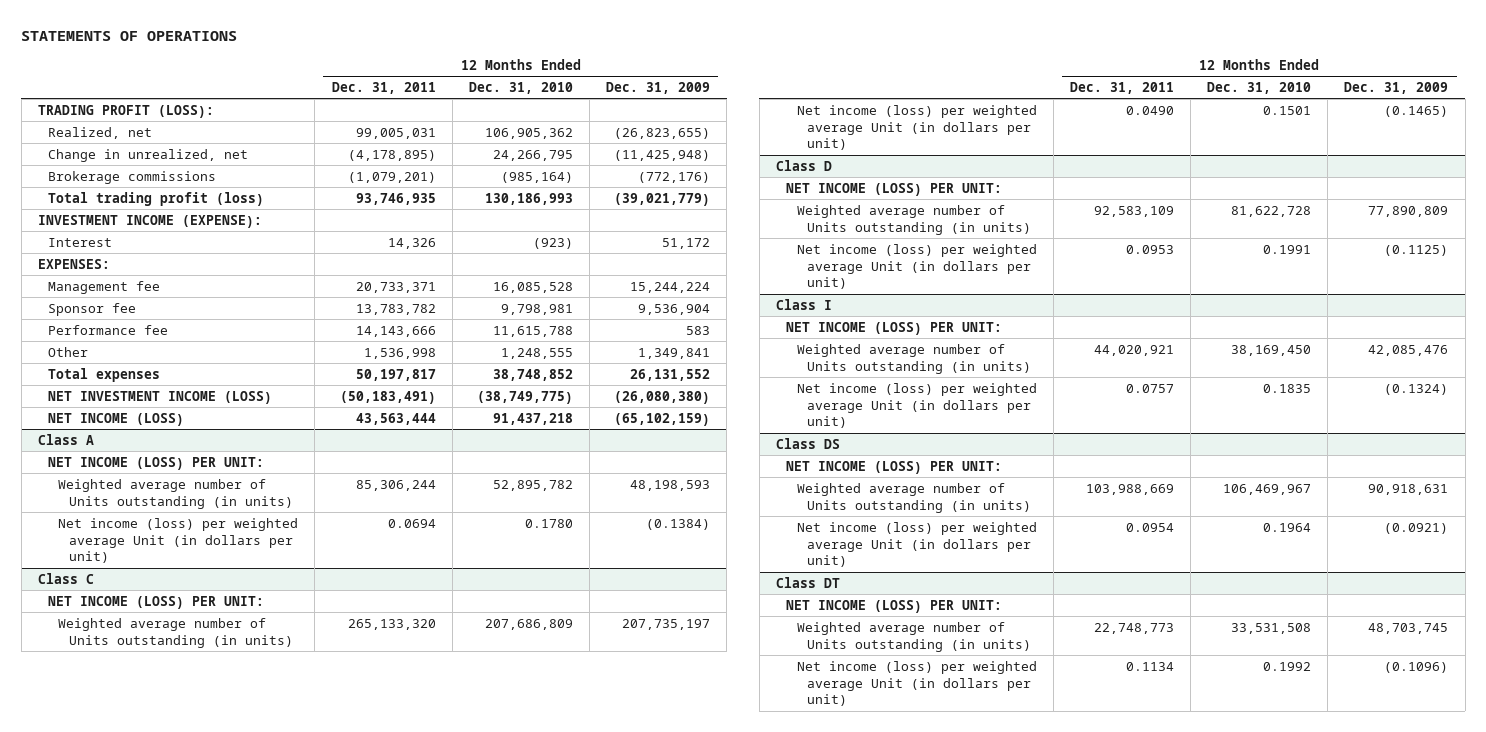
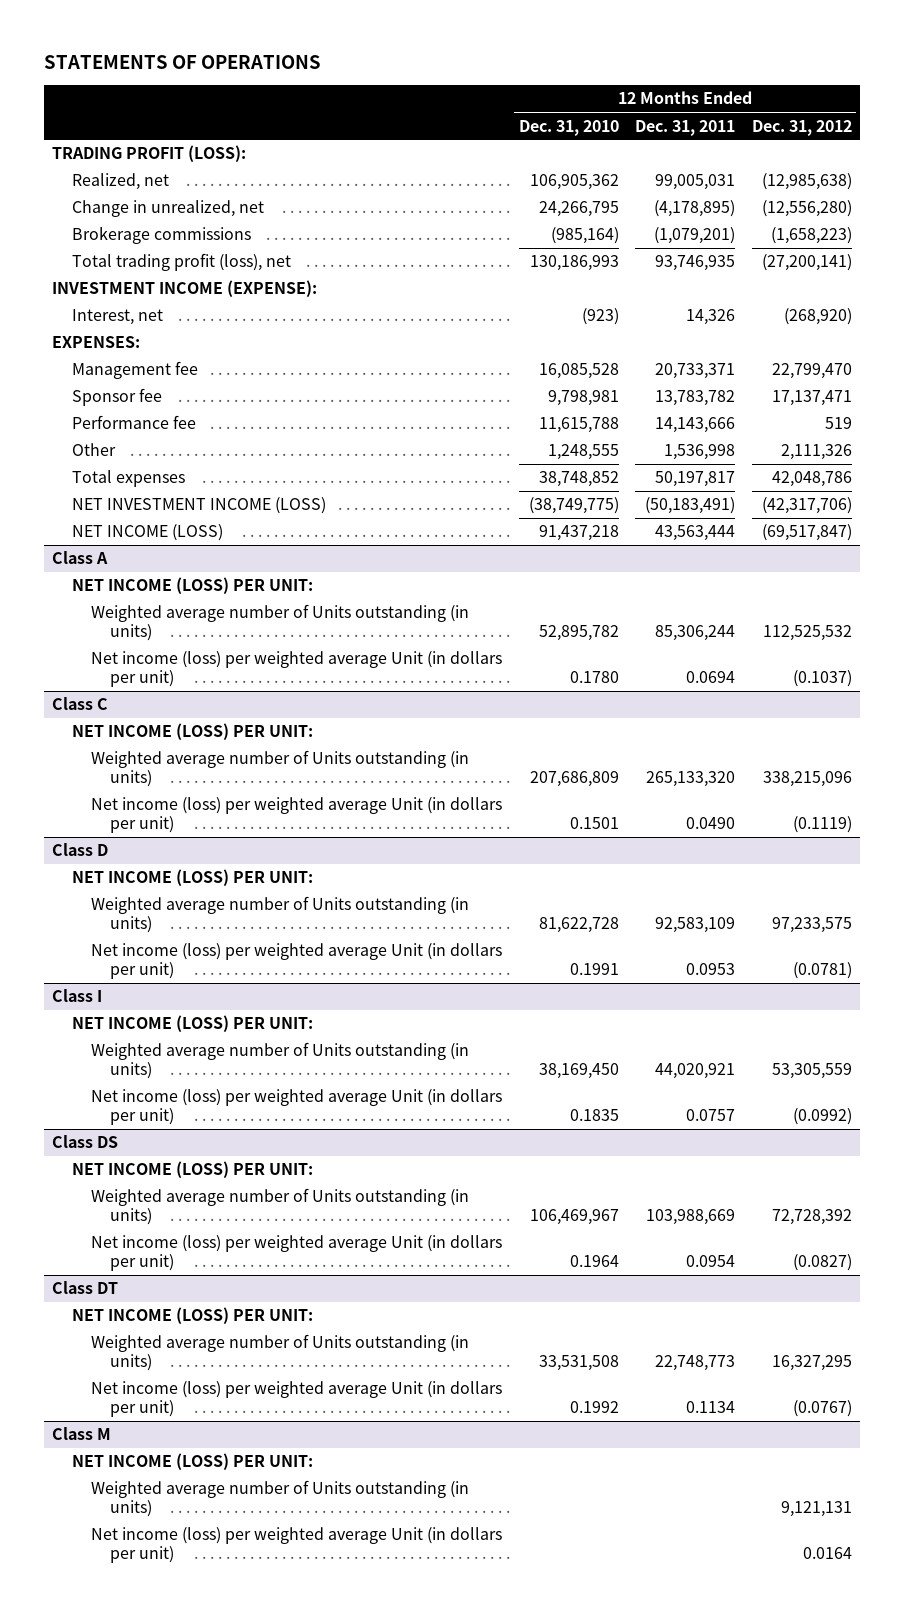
- | 12 Months Ended Dec. 31, 2011 | 12 Months Ended Dec. 31, 2010 | 12 Months Ended Dec. 31, 2009
+ | 12 Months Ended Dec. 31, 2010 | 12 Months Ended Dec. 31, 2011 | 12 Months Ended Dec. 31, 2012
- Total trading profit (loss) | 93,746,935 | 130,186,993 | (39,021,779)
+ Total trading profit (loss), net | 130,186,993 | 93,746,935 | (27,200,141)
- Interest | 14,326 | (923) | 51,172
+ Interest, net | (923) | 14,326 | (268,920)
+ Class M
+ NET INCOME (LOSS) PER UNIT:
+ Weighted average number of Units outstanding (in units) | | | 9,121,131
+ Net income (loss) per weighted average Unit (in dollars per unit) | | | 0.0164

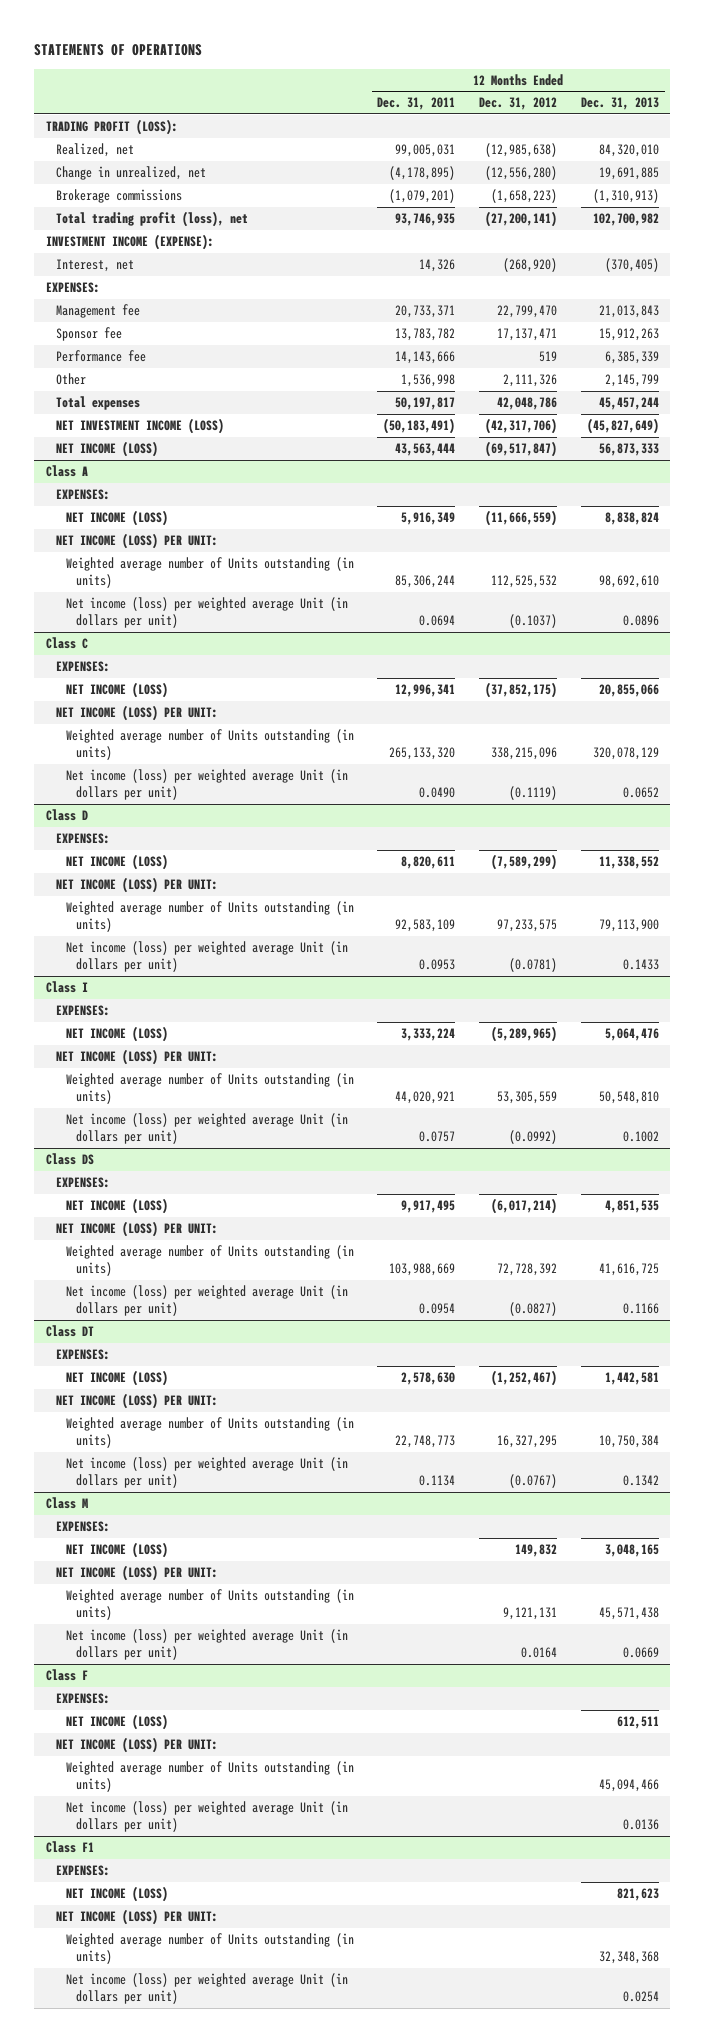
- | 12 Months Ended Dec. 31, 2010 | 12 Months Ended Dec. 31, 2011 | 12 Months Ended Dec. 31, 2012
+ | 12 Months Ended Dec. 31, 2011 | 12 Months Ended Dec. 31, 2012 | 12 Months Ended Dec. 31, 2013
@ Class A
+ EXPENSES:
+ NET INCOME (LOSS) | 5,916,349 | (11,666,559) | 8,838,824
@ Class C
+ EXPENSES:
+ NET INCOME (LOSS) | 12,996,341 | (37,852,175) | 20,855,066
@ Class D
+ EXPENSES:
+ NET INCOME (LOSS) | 8,820,611 | (7,589,299) | 11,338,552
@ Class I
+ EXPENSES:
+ NET INCOME (LOSS) | 3,333,224 | (5,289,965) | 5,064,476
@ Class DS
+ EXPENSES:
+ NET INCOME (LOSS) | 9,917,495 | (6,017,214) | 4,851,535
@ Class DT
+ EXPENSES:
+ NET INCOME (LOSS) | 2,578,630 | (1,252,467) | 1,442,581
@ Class M
+ EXPENSES:
+ NET INCOME (LOSS) | | 149,832 | 3,048,165
+ Class F
+ EXPENSES:
+ NET INCOME (LOSS) | | | 612,511
+ NET INCOME (LOSS) PER UNIT:
+ Weighted average number of Units outstanding (in units) | | | 45,094,466
+ Net income (loss) per weighted average Unit (in dollars per unit) | | | 0.0136
+ Class F1
+ EXPENSES:
+ NET INCOME (LOSS) | | | 821,623
+ NET INCOME (LOSS) PER UNIT:
+ Weighted average number of Units outstanding (in units) | | | 32,348,368
+ Net income (loss) per weighted average Unit (in dollars per unit) | | | 0.0254

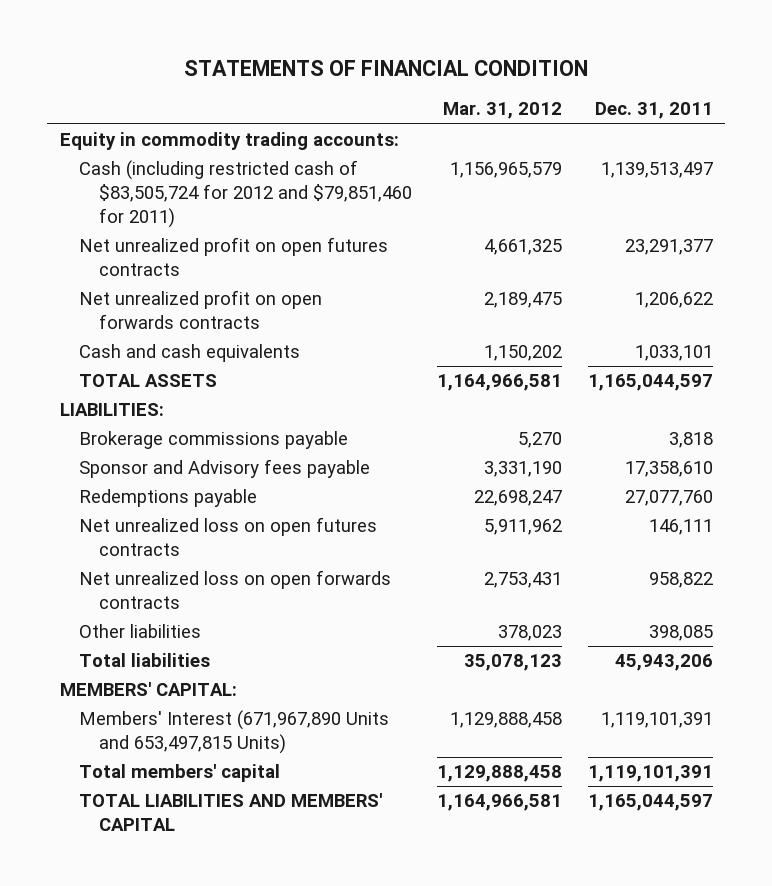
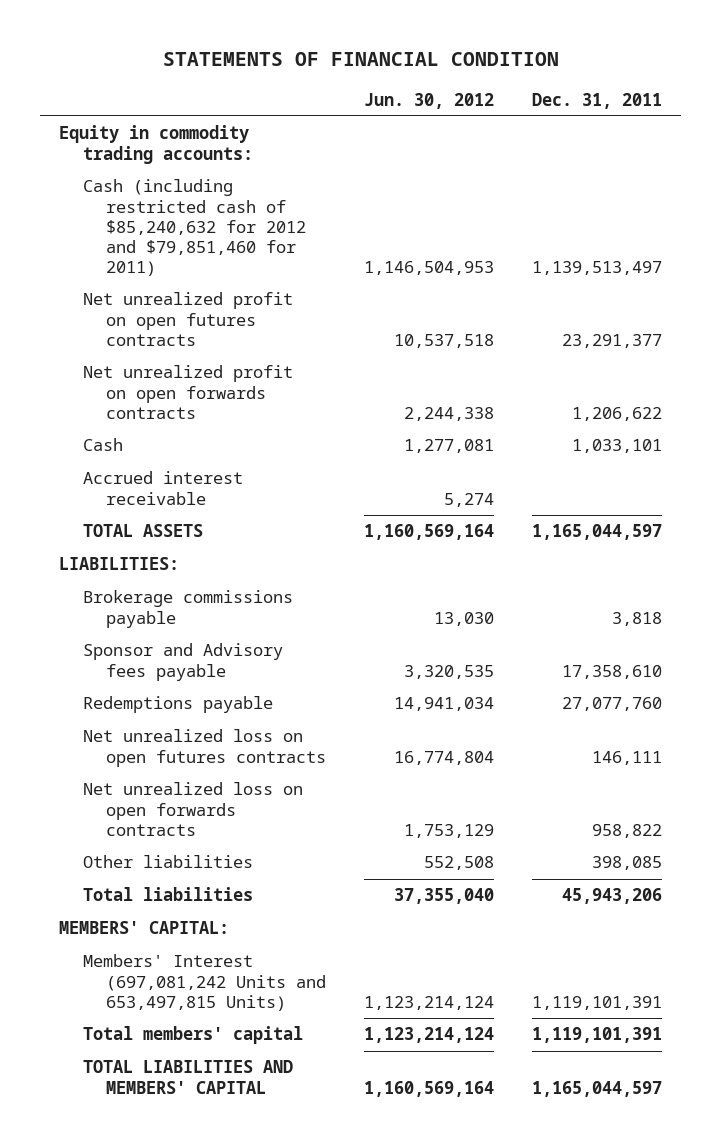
- | Mar. 31, 2012 | Dec. 31, 2011
+ | Jun. 30, 2012 | Dec. 31, 2011
- Cash (including restricted cash of $83,505,724 for 2012 and $79,851,460 for 2011) | 1,156,965,579 | 1,139,513,497
+ Cash (including restricted cash of $85,240,632 for 2012 and $79,851,460 for 2011) | 1,146,504,953 | 1,139,513,497
- Cash and cash equivalents | 1,150,202 | 1,033,101
+ Cash | 1,277,081 | 1,033,101
+ Accrued interest receivable | 5,274 |
- Members' Interest (671,967,890 Units and 653,497,815 Units) | 1,129,888,458 | 1,119,101,391
+ Members' Interest (697,081,242 Units and 653,497,815 Units) | 1,123,214,124 | 1,119,101,391

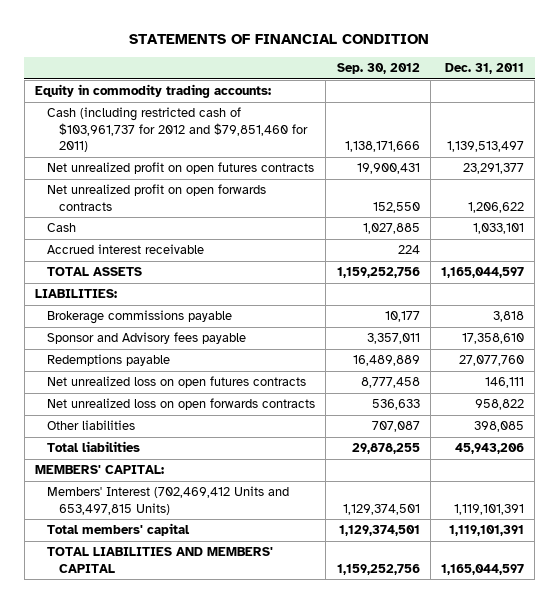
- | Jun. 30, 2012 | Dec. 31, 2011
+ | Sep. 30, 2012 | Dec. 31, 2011
- Cash (including restricted cash of $85,240,632 for 2012 and $79,851,460 for 2011) | 1,146,504,953 | 1,139,513,497
+ Cash (including restricted cash of $103,961,737 for 2012 and $79,851,460 for 2011) | 1,138,171,666 | 1,139,513,497
- Members' Interest (697,081,242 Units and 653,497,815 Units) | 1,123,214,124 | 1,119,101,391
+ Members' Interest (702,469,412 Units and 653,497,815 Units) | 1,129,374,501 | 1,119,101,391

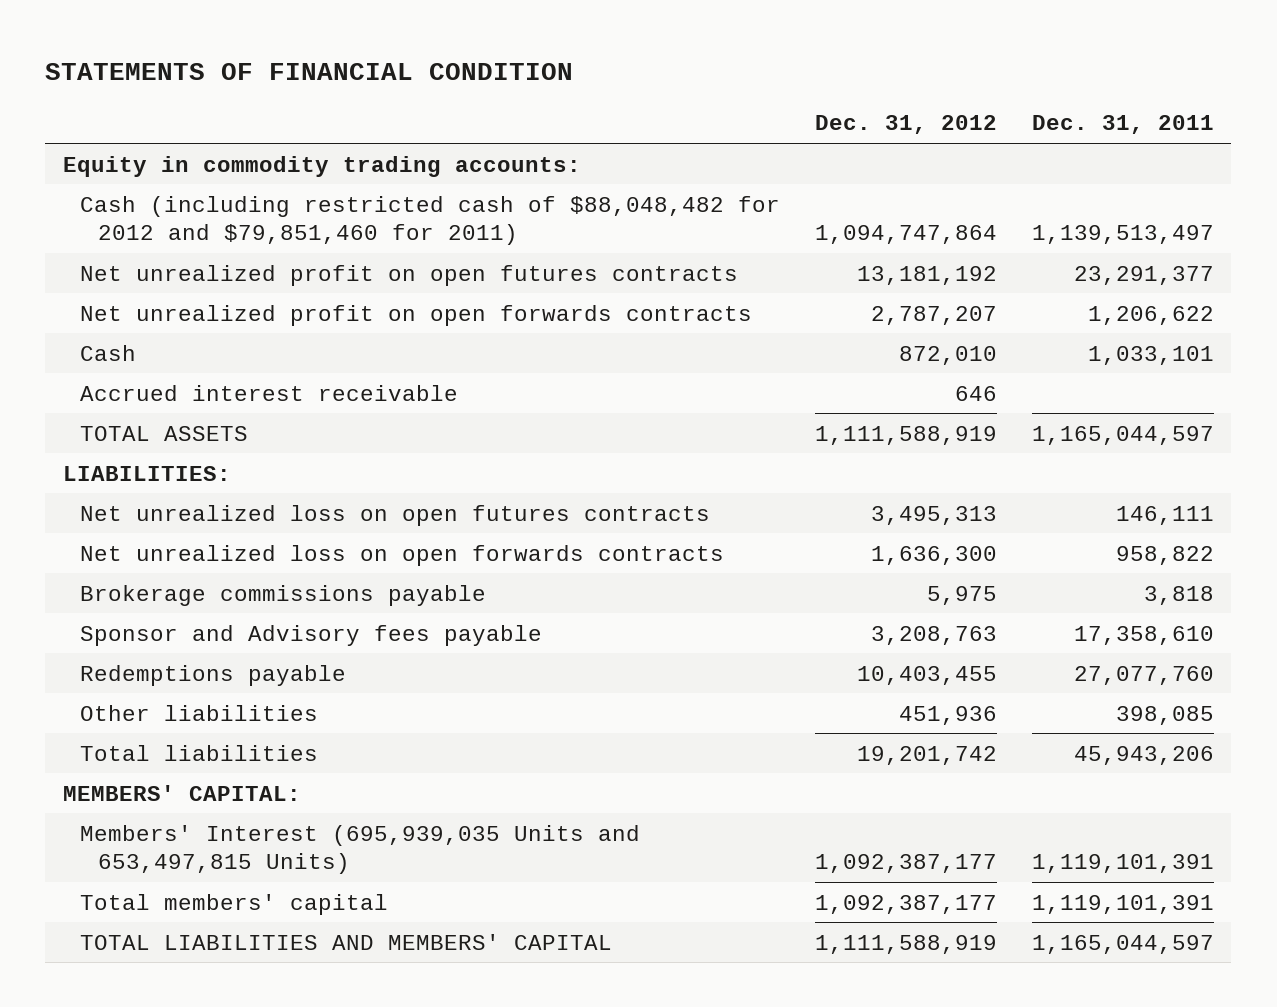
- | Sep. 30, 2012 | Dec. 31, 2011
+ | Dec. 31, 2012 | Dec. 31, 2011
- Cash (including restricted cash of $103,961,737 for 2012 and $79,851,460 for 2011) | 1,138,171,666 | 1,139,513,497
+ Cash (including restricted cash of $88,048,482 for 2012 and $79,851,460 for 2011) | 1,094,747,864 | 1,139,513,497
moved up: Net unrealized loss on open futures contracts | 3,495,313 | 146,111
moved up: Net unrealized loss on open forwards contracts | 1,636,300 | 958,822
- Members' Interest (702,469,412 Units and 653,497,815 Units) | 1,129,374,501 | 1,119,101,391
+ Members' Interest (695,939,035 Units and 653,497,815 Units) | 1,092,387,177 | 1,119,101,391

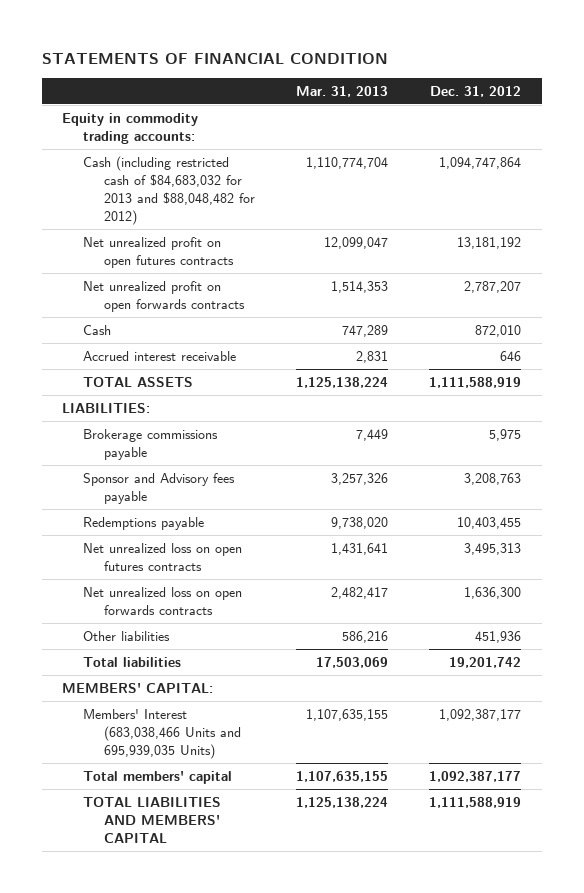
- | Dec. 31, 2012 | Dec. 31, 2011
+ | Mar. 31, 2013 | Dec. 31, 2012
- Cash (including restricted cash of $88,048,482 for 2012 and $79,851,460 for 2011) | 1,094,747,864 | 1,139,513,497
+ Cash (including restricted cash of $84,683,032 for 2013 and $88,048,482 for 2012) | 1,110,774,704 | 1,094,747,864
moved down: Net unrealized loss on open futures contracts | 1,431,641 | 3,495,313
moved down: Net unrealized loss on open forwards contracts | 2,482,417 | 1,636,300
- Members' Interest (695,939,035 Units and 653,497,815 Units) | 1,092,387,177 | 1,119,101,391
+ Members' Interest (683,038,466 Units and 695,939,035 Units) | 1,107,635,155 | 1,092,387,177

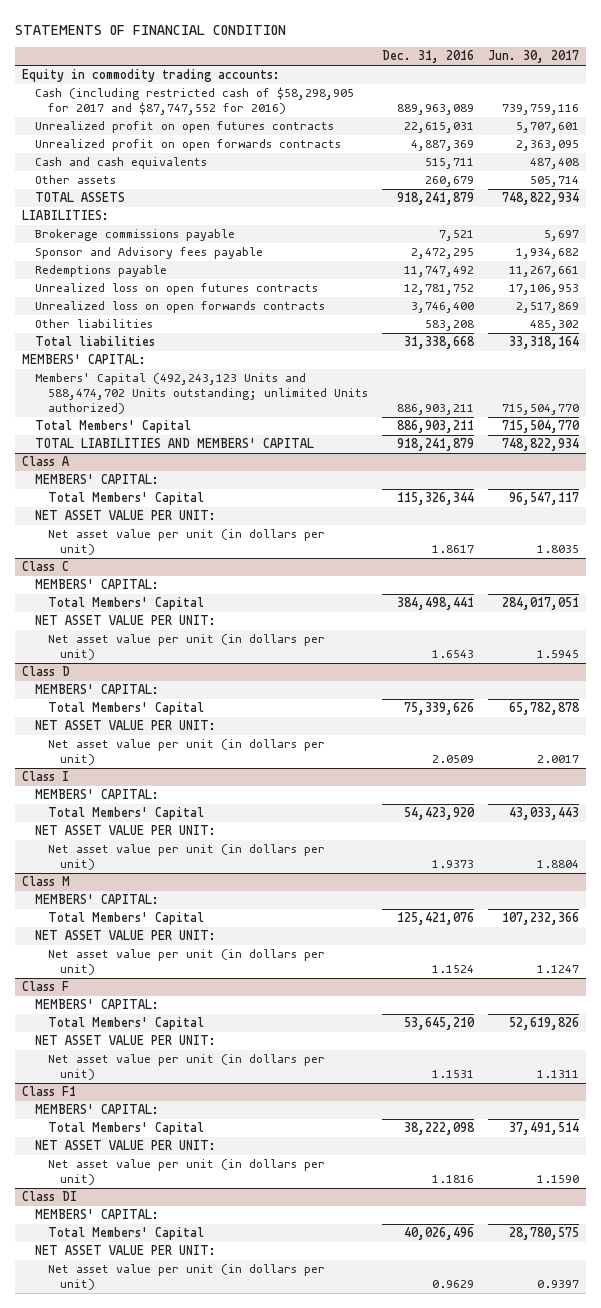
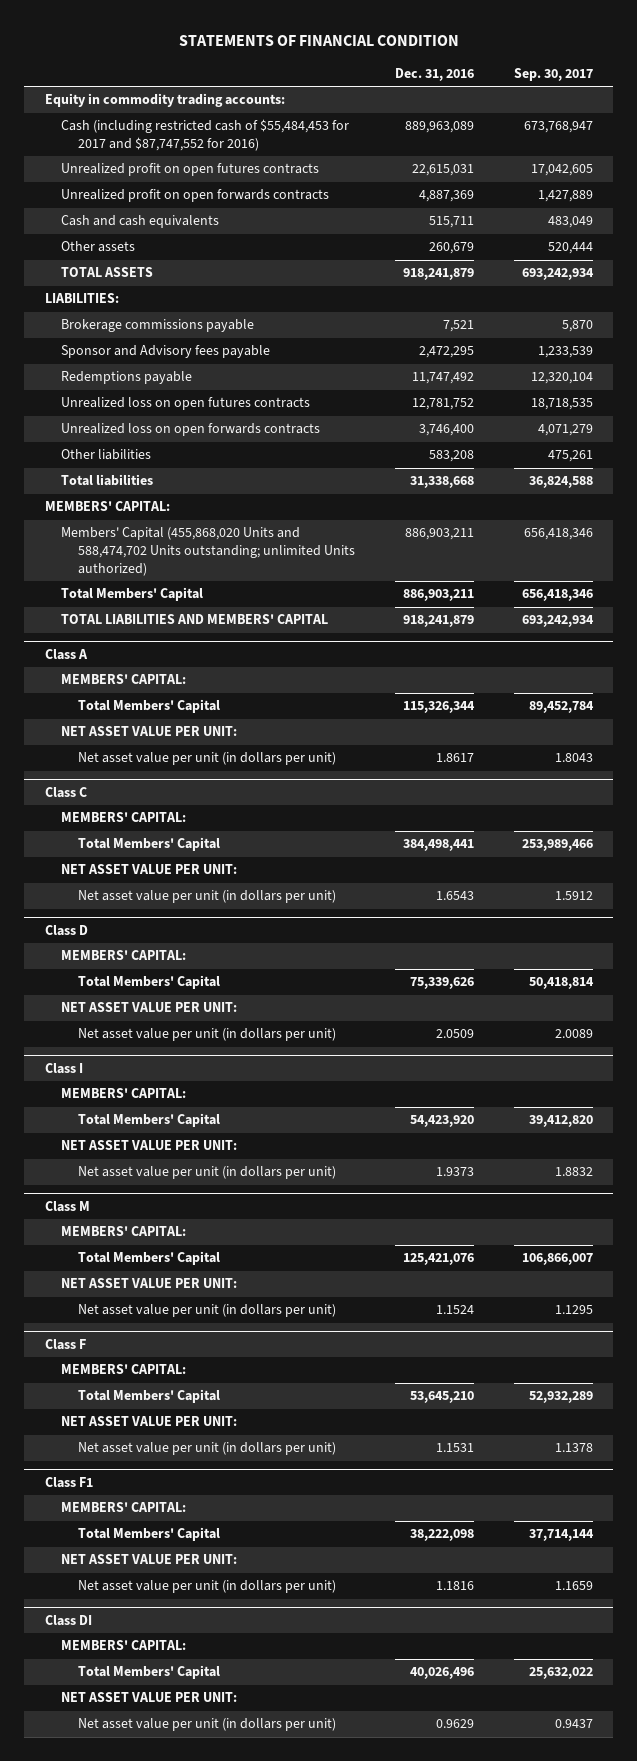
- | Dec. 31, 2016 | Jun. 30, 2017
+ | Dec. 31, 2016 | Sep. 30, 2017
- Cash (including restricted cash of $58,298,905 for 2017 and $87,747,552 for 2016) | 889,963,089 | 739,759,116
+ Cash (including restricted cash of $55,484,453 for 2017 and $87,747,552 for 2016) | 889,963,089 | 673,768,947
- Members' Capital (492,243,123 Units and 588,474,702 Units outstanding; unlimited Units authorized) | 886,903,211 | 715,504,770
+ Members' Capital (455,868,020 Units and 588,474,702 Units outstanding; unlimited Units authorized) | 886,903,211 | 656,418,346

